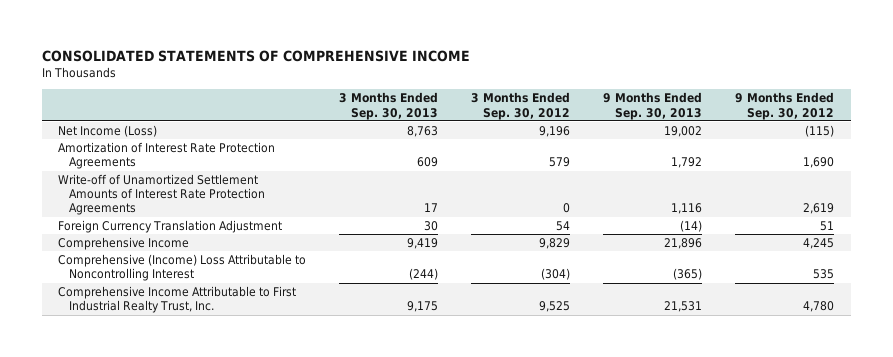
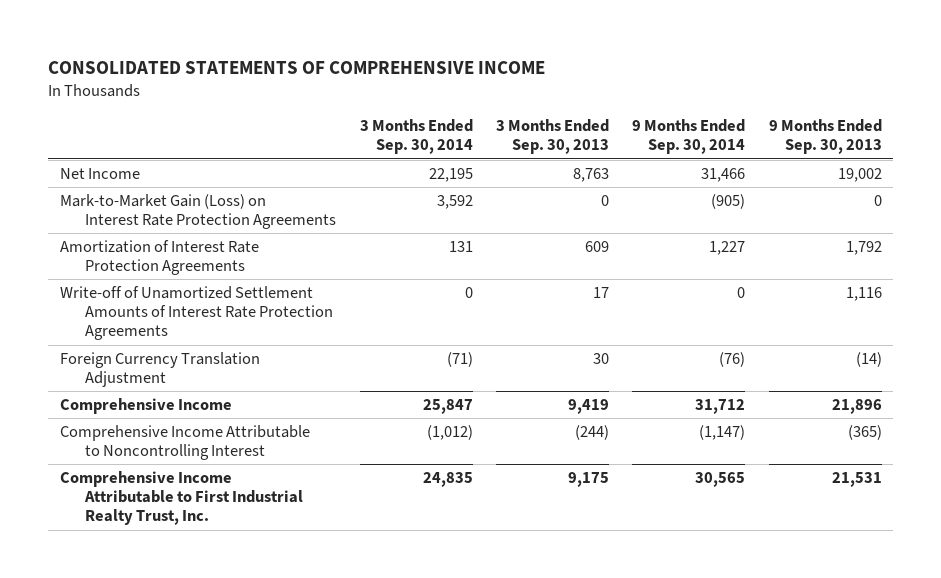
- | 3 Months Ended Sep. 30, 2013 | 3 Months Ended Sep. 30, 2012 | 9 Months Ended Sep. 30, 2013 | 9 Months Ended Sep. 30, 2012
+ | 3 Months Ended Sep. 30, 2014 | 3 Months Ended Sep. 30, 2013 | 9 Months Ended Sep. 30, 2014 | 9 Months Ended Sep. 30, 2013
- Net Income (Loss) | 8,763 | 9,196 | 19,002 | (115)
+ Net Income | 22,195 | 8,763 | 31,466 | 19,002
+ Mark-to-Market Gain (Loss) on Interest Rate Protection Agreements | 3,592 | 0 | (905) | 0
- Comprehensive (Income) Loss Attributable to Noncontrolling Interest | (244) | (304) | (365) | 535
+ Comprehensive Income Attributable to Noncontrolling Interest | (1,012) | (244) | (1,147) | (365)

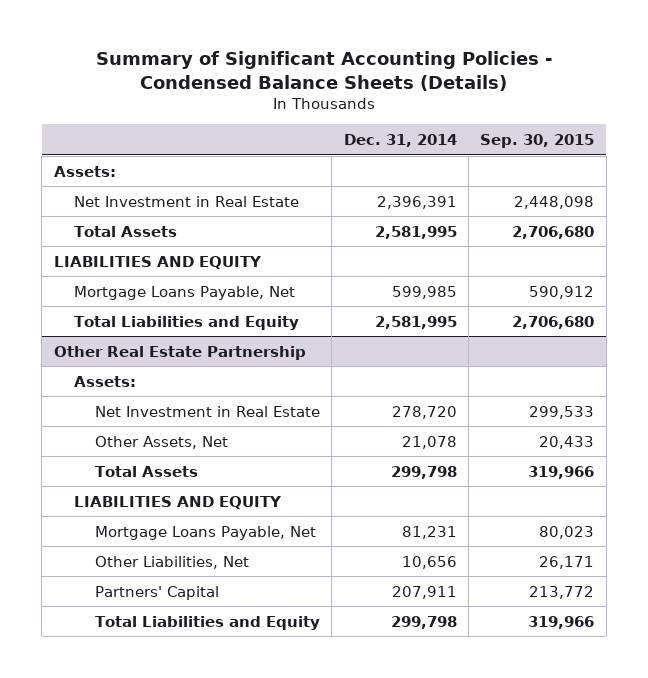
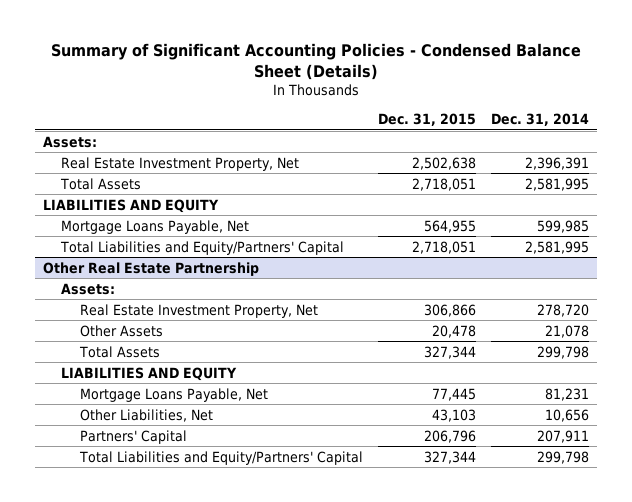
- Summary of Significant Accounting Policies - Condensed Balance Sheets (Details)
+ Summary of Significant Accounting Policies - Condensed Balance Sheet (Details)
- | Dec. 31, 2014 | Sep. 30, 2015
+ | Dec. 31, 2015 | Dec. 31, 2014
- Net Investment in Real Estate | 2,396,391 | 2,448,098
+ Real Estate Investment Property, Net | 2,502,638 | 2,396,391
- Total Liabilities and Equity | 2,581,995 | 2,706,680
+ Total Liabilities and Equity/Partners' Capital | 2,718,051 | 2,581,995
@ Other Real Estate Partnership
- Net Investment in Real Estate | 278,720 | 299,533
- Other Assets, Net | 21,078 | 20,433
+ Real Estate Investment Property, Net | 306,866 | 278,720
+ Other Assets | 20,478 | 21,078
- Total Liabilities and Equity | 299,798 | 319,966
+ Total Liabilities and Equity/Partners' Capital | 327,344 | 299,798

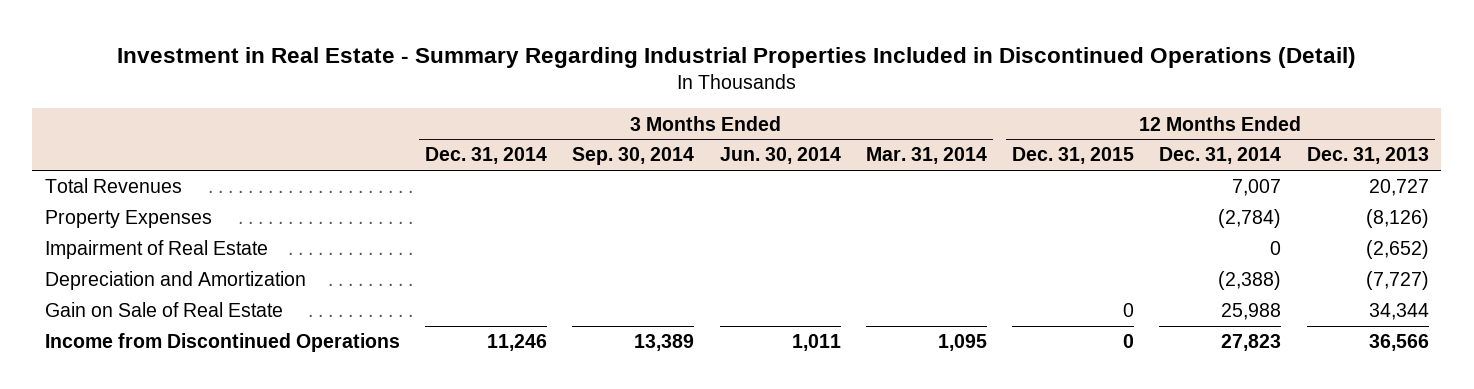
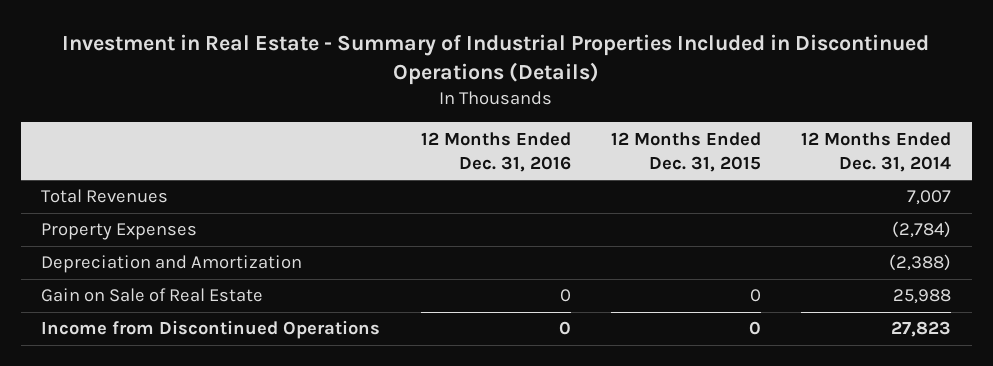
- Investment in Real Estate - Summary Regarding Industrial Properties Included in Discontinued Operations (Detail)
+ Investment in Real Estate - Summary of Industrial Properties Included in Discontinued Operations (Details)
- | 3 Months Ended Dec. 31, 2014 | 3 Months Ended Sep. 30, 2014 | 3 Months Ended Jun. 30, 2014 | 3 Months Ended Mar. 31, 2014 | 12 Months Ended Dec. 31, 2015 | 12 Months Ended Dec. 31, 2014 | 12 Months Ended Dec. 31, 2013
+ | 12 Months Ended Dec. 31, 2016 | 12 Months Ended Dec. 31, 2015 | 12 Months Ended Dec. 31, 2014
- Impairment of Real Estate | | | | | | 0 | (2,652)

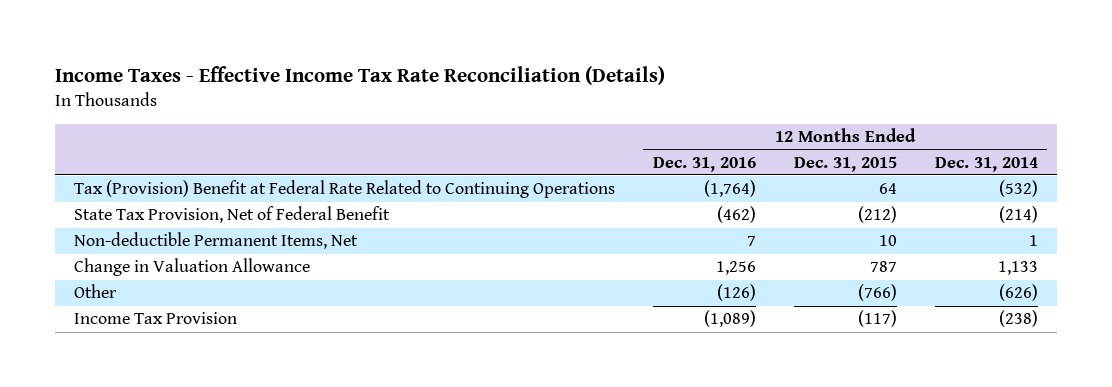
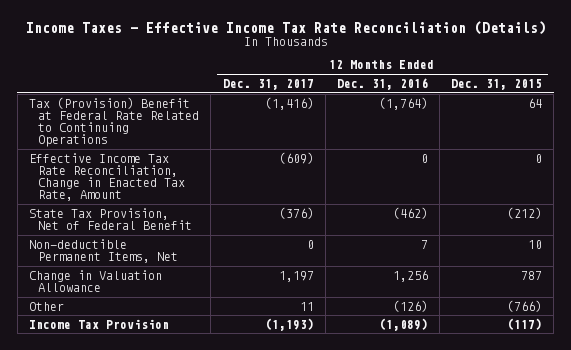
- | 12 Months Ended Dec. 31, 2016 | 12 Months Ended Dec. 31, 2015 | 12 Months Ended Dec. 31, 2014
+ | 12 Months Ended Dec. 31, 2017 | 12 Months Ended Dec. 31, 2016 | 12 Months Ended Dec. 31, 2015
+ Effective Income Tax Rate Reconciliation, Change in Enacted Tax Rate, Amount | (609) | 0 | 0

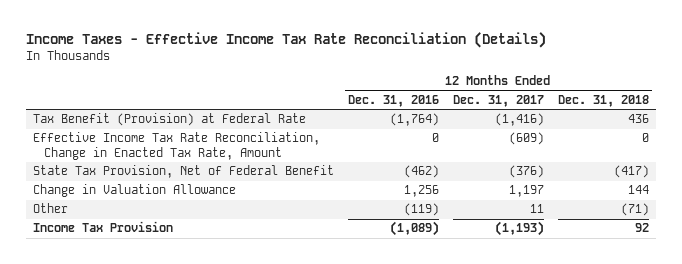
- | 12 Months Ended Dec. 31, 2017 | 12 Months Ended Dec. 31, 2016 | 12 Months Ended Dec. 31, 2015
+ | 12 Months Ended Dec. 31, 2016 | 12 Months Ended Dec. 31, 2017 | 12 Months Ended Dec. 31, 2018
- Tax (Provision) Benefit at Federal Rate Related to Continuing Operations | (1,416) | (1,764) | 64
+ Tax Benefit (Provision) at Federal Rate | (1,764) | (1,416) | 436
- Non-deductible Permanent Items, Net | 0 | 7 | 10
- Other | 11 | (126) | (766)
+ Other | (119) | 11 | (71)

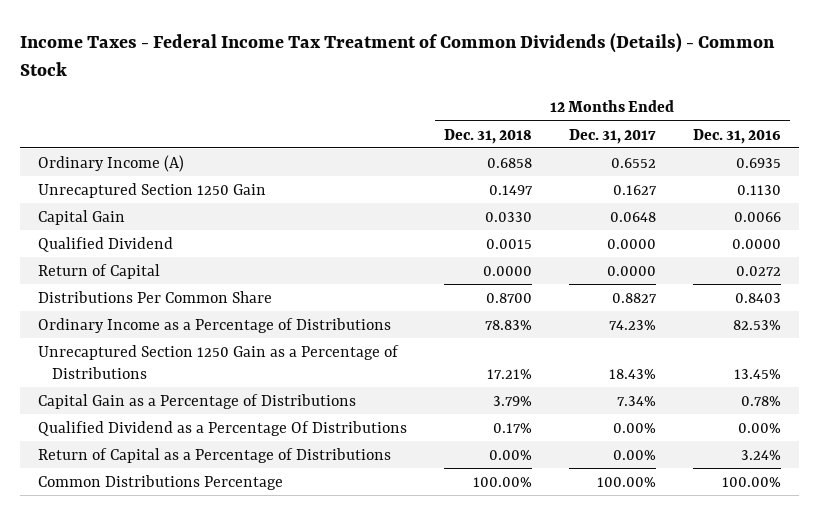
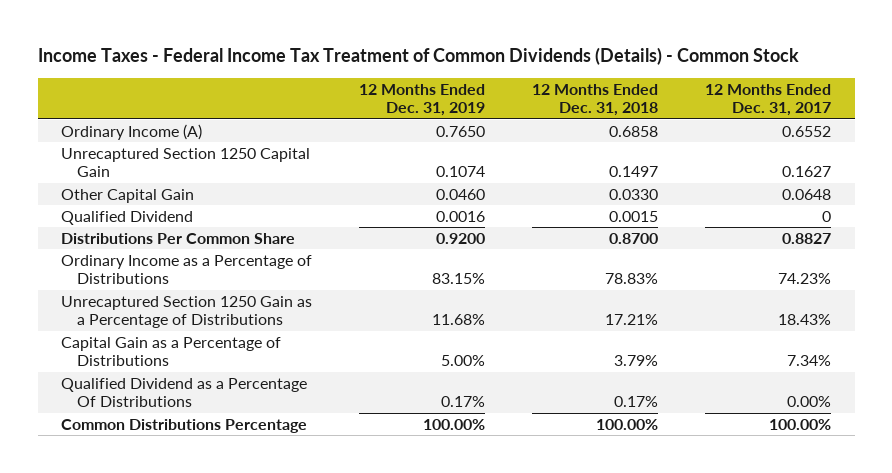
- | 12 Months Ended Dec. 31, 2018 | 12 Months Ended Dec. 31, 2017 | 12 Months Ended Dec. 31, 2016
+ | 12 Months Ended Dec. 31, 2019 | 12 Months Ended Dec. 31, 2018 | 12 Months Ended Dec. 31, 2017
- Unrecaptured Section 1250 Gain | 0.1497 | 0.1627 | 0.1130
- Capital Gain | 0.0330 | 0.0648 | 0.0066
- Qualified Dividend | 0.0015 | 0.0000 | 0.0000
- Return of Capital | 0.0000 | 0.0000 | 0.0272
+ Unrecaptured Section 1250 Capital Gain | 0.1074 | 0.1497 | 0.1627
+ Other Capital Gain | 0.0460 | 0.0330 | 0.0648
+ Qualified Dividend | 0.0016 | 0.0015 | 0
- Return of Capital as a Percentage of Distributions | 0.00% | 0.00% | 3.24%

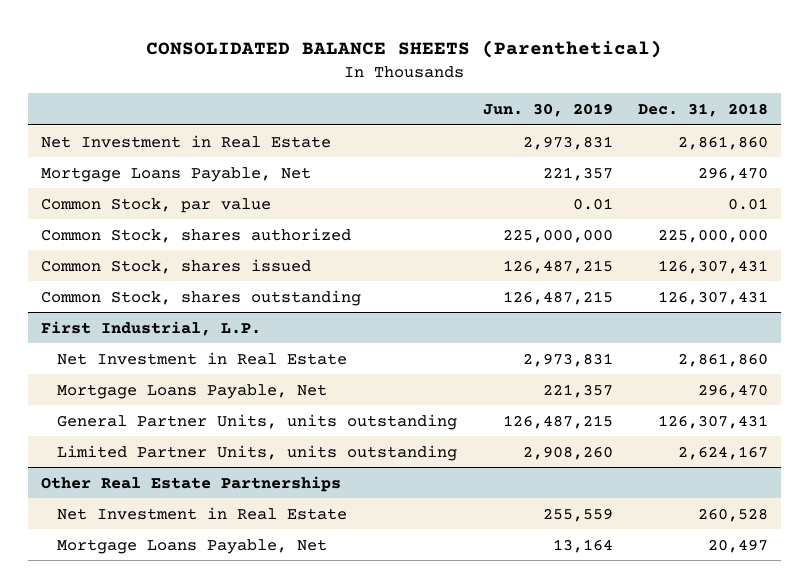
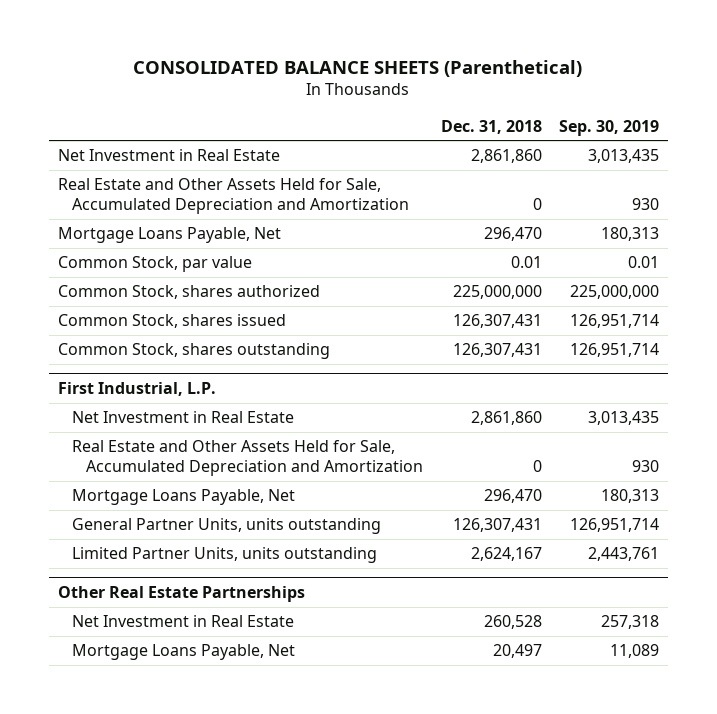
- | Jun. 30, 2019 | Dec. 31, 2018
+ | Dec. 31, 2018 | Sep. 30, 2019
+ Real Estate and Other Assets Held for Sale, Accumulated Depreciation and Amortization | 0 | 930
@ First Industrial, L.P.
+ Real Estate and Other Assets Held for Sale, Accumulated Depreciation and Amortization | 0 | 930

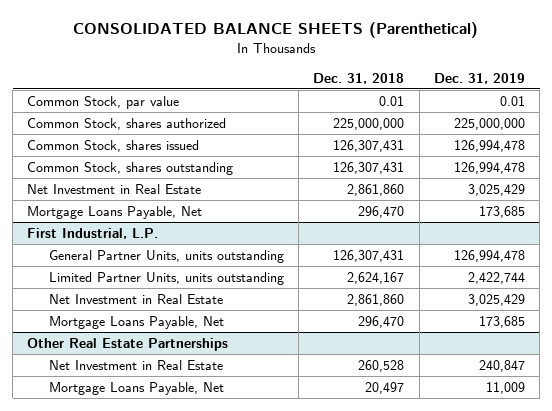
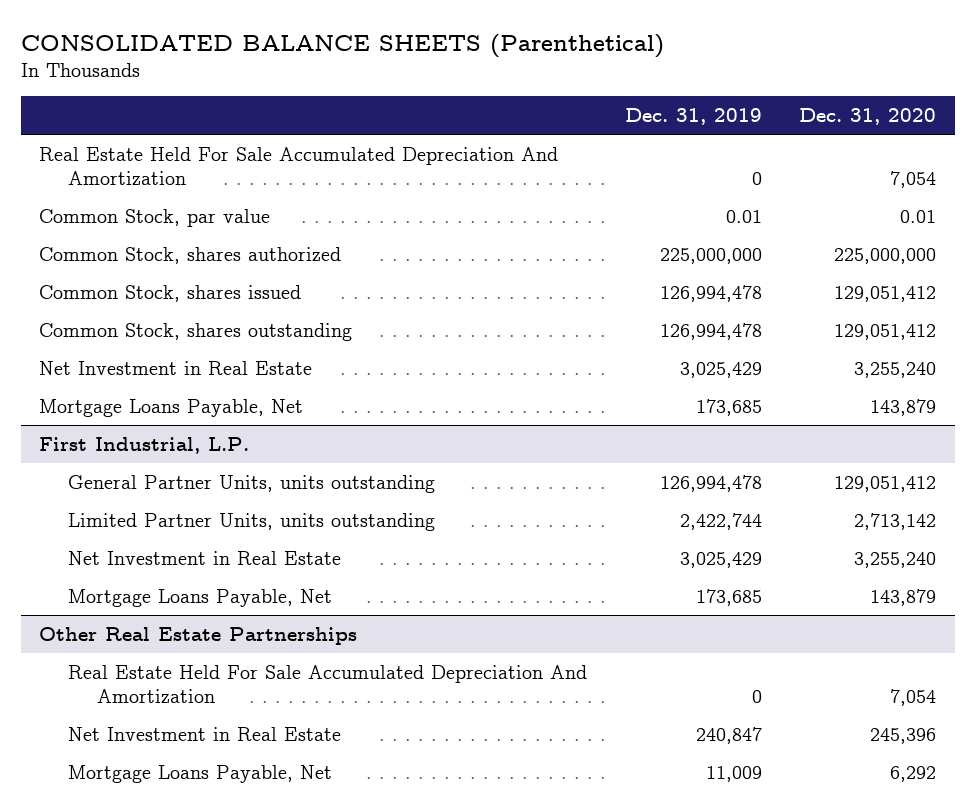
- | Dec. 31, 2018 | Dec. 31, 2019
+ | Dec. 31, 2019 | Dec. 31, 2020
+ Real Estate Held For Sale Accumulated Depreciation And Amortization | 0 | 7,054
@ Other Real Estate Partnerships
+ Real Estate Held For Sale Accumulated Depreciation And Amortization | 0 | 7,054

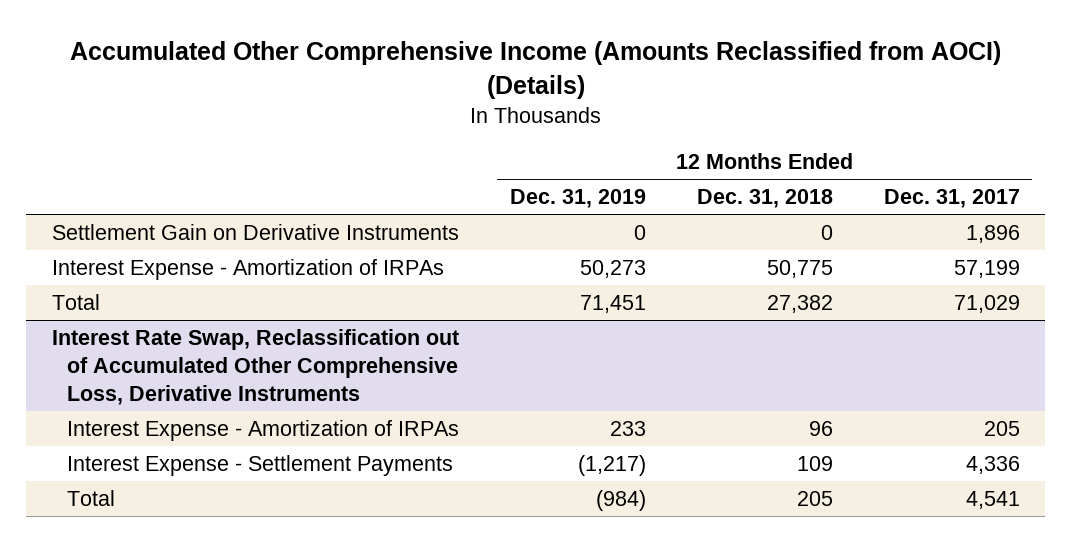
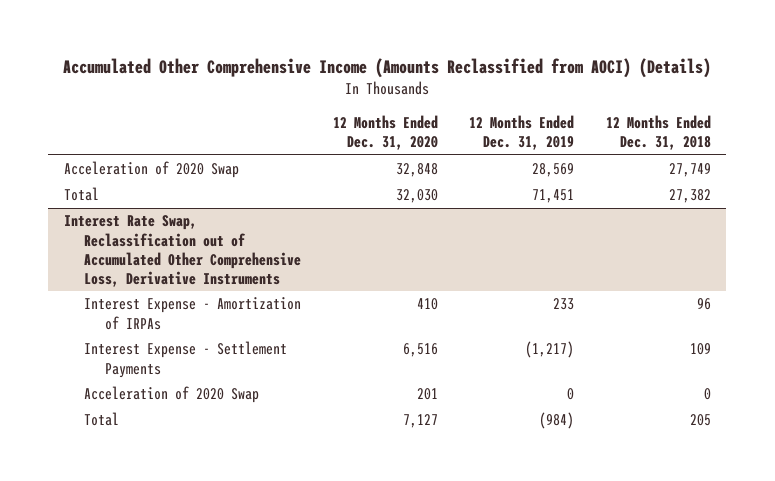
- | 12 Months Ended Dec. 31, 2019 | 12 Months Ended Dec. 31, 2018 | 12 Months Ended Dec. 31, 2017
+ | 12 Months Ended Dec. 31, 2020 | 12 Months Ended Dec. 31, 2019 | 12 Months Ended Dec. 31, 2018
- Settlement Gain on Derivative Instruments | 0 | 0 | 1,896
- Interest Expense - Amortization of IRPAs | 50,273 | 50,775 | 57,199
+ Acceleration of 2020 Swap | 32,848 | 28,569 | 27,749
@ Interest Rate Swap, Reclassification out of Accumulated Other Comprehensive Loss, Derivative Instruments
+ Acceleration of 2020 Swap | 201 | 0 | 0

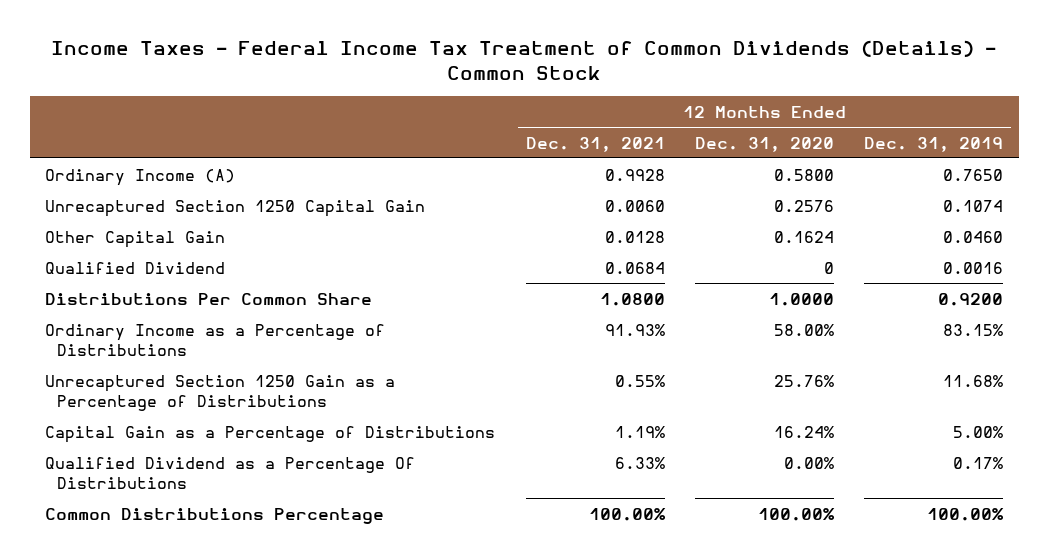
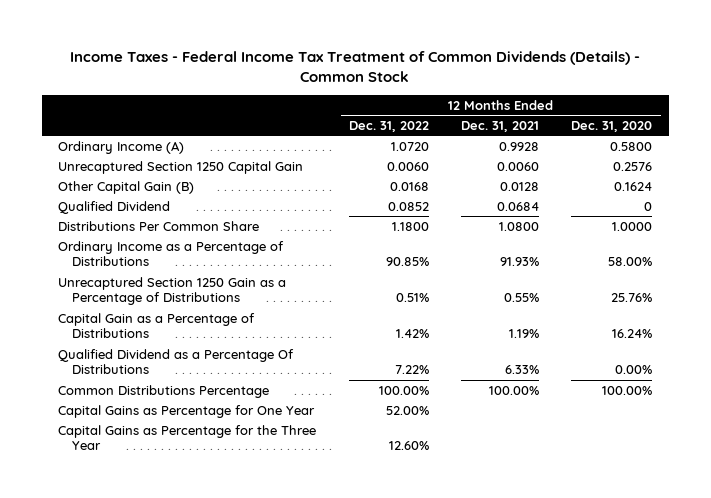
- | 12 Months Ended Dec. 31, 2021 | 12 Months Ended Dec. 31, 2020 | 12 Months Ended Dec. 31, 2019
+ | 12 Months Ended Dec. 31, 2022 | 12 Months Ended Dec. 31, 2021 | 12 Months Ended Dec. 31, 2020
- Other Capital Gain | 0.0128 | 0.1624 | 0.0460
+ Other Capital Gain (B) | 0.0168 | 0.0128 | 0.1624
+ Capital Gains as Percentage for One Year | 52.00% | |
+ Capital Gains as Percentage for the Three Year | 12.60% | |

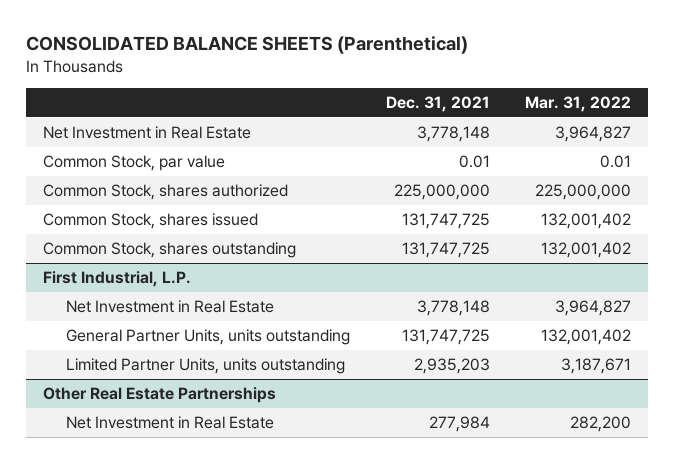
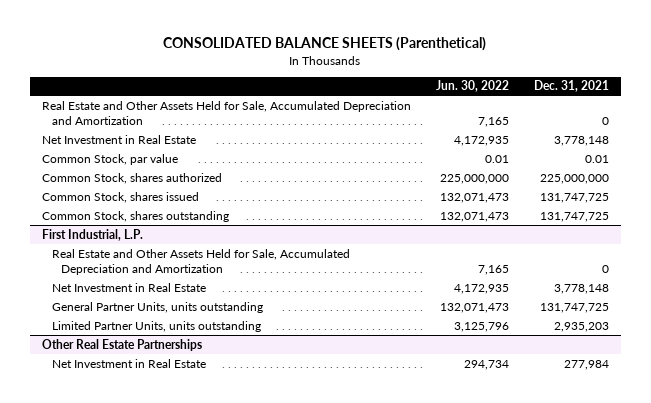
- | Dec. 31, 2021 | Mar. 31, 2022
+ | Jun. 30, 2022 | Dec. 31, 2021
+ Real Estate and Other Assets Held for Sale, Accumulated Depreciation and Amortization | 7,165 | 0
@ First Industrial, L.P.
+ Real Estate and Other Assets Held for Sale, Accumulated Depreciation and Amortization | 7,165 | 0

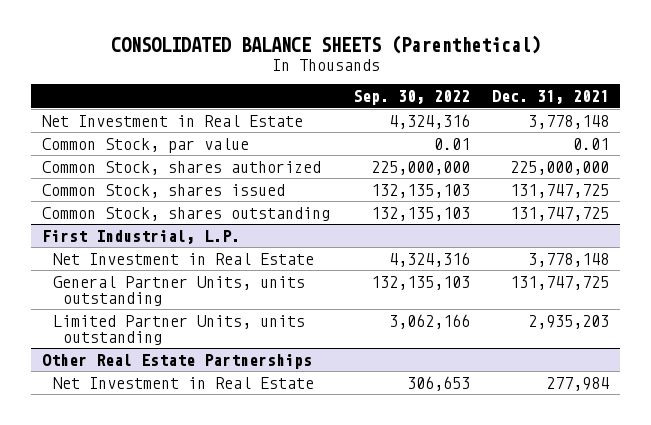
- | Jun. 30, 2022 | Dec. 31, 2021
+ | Sep. 30, 2022 | Dec. 31, 2021
- Real Estate and Other Assets Held for Sale, Accumulated Depreciation and Amortization | 7,165 | 0
@ First Industrial, L.P.
- Real Estate and Other Assets Held for Sale, Accumulated Depreciation and Amortization | 7,165 | 0

